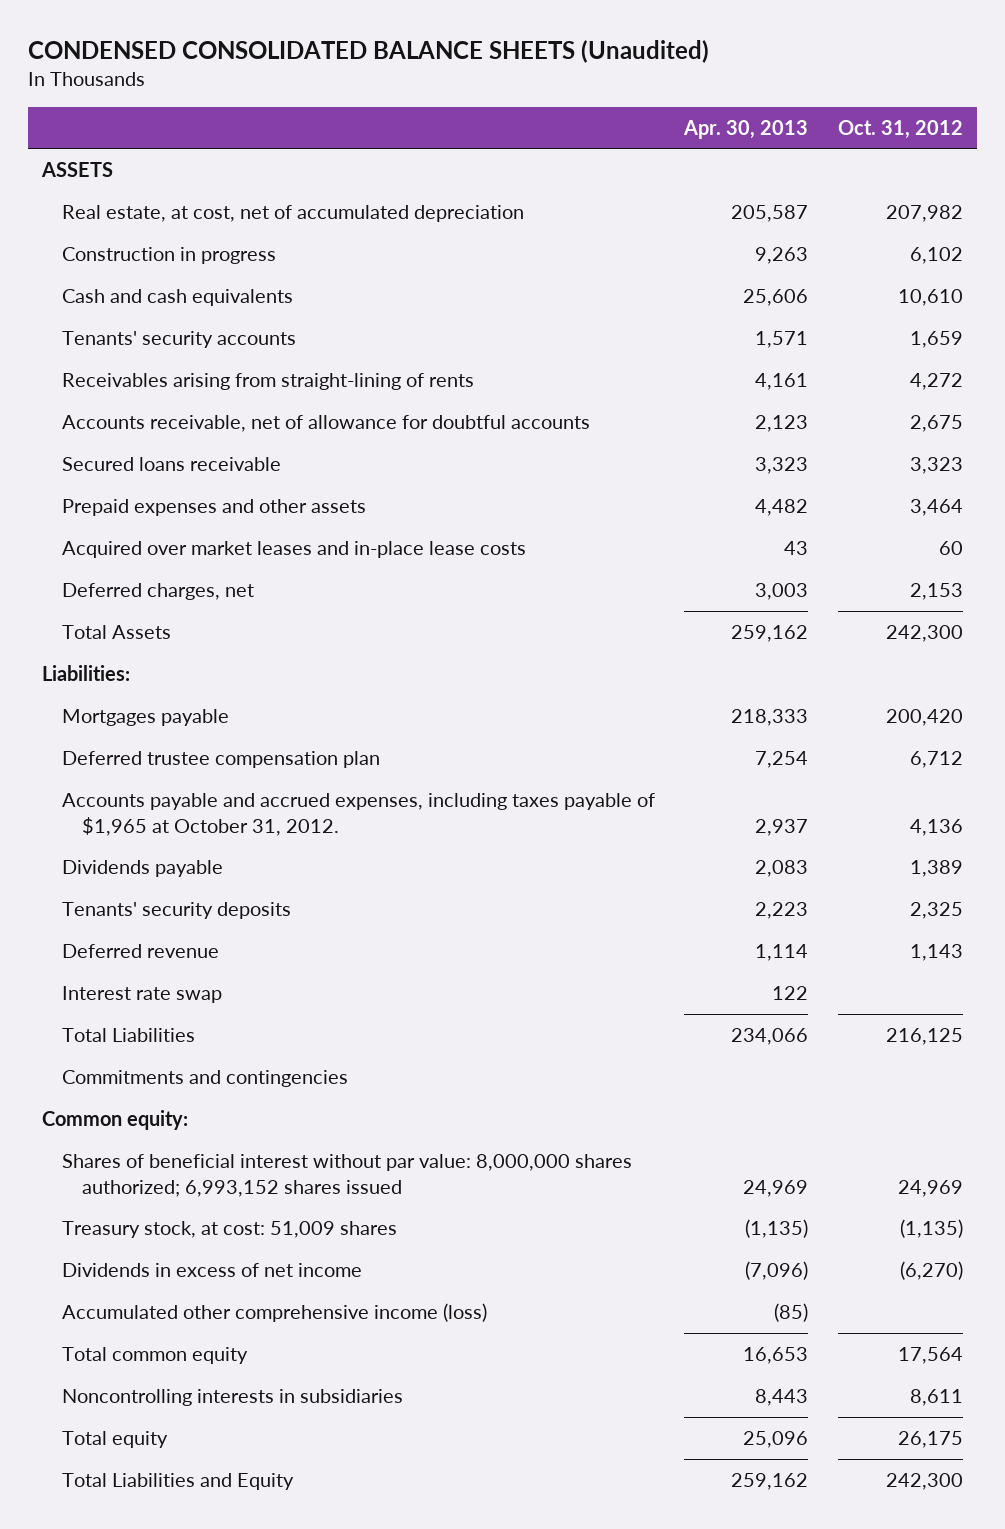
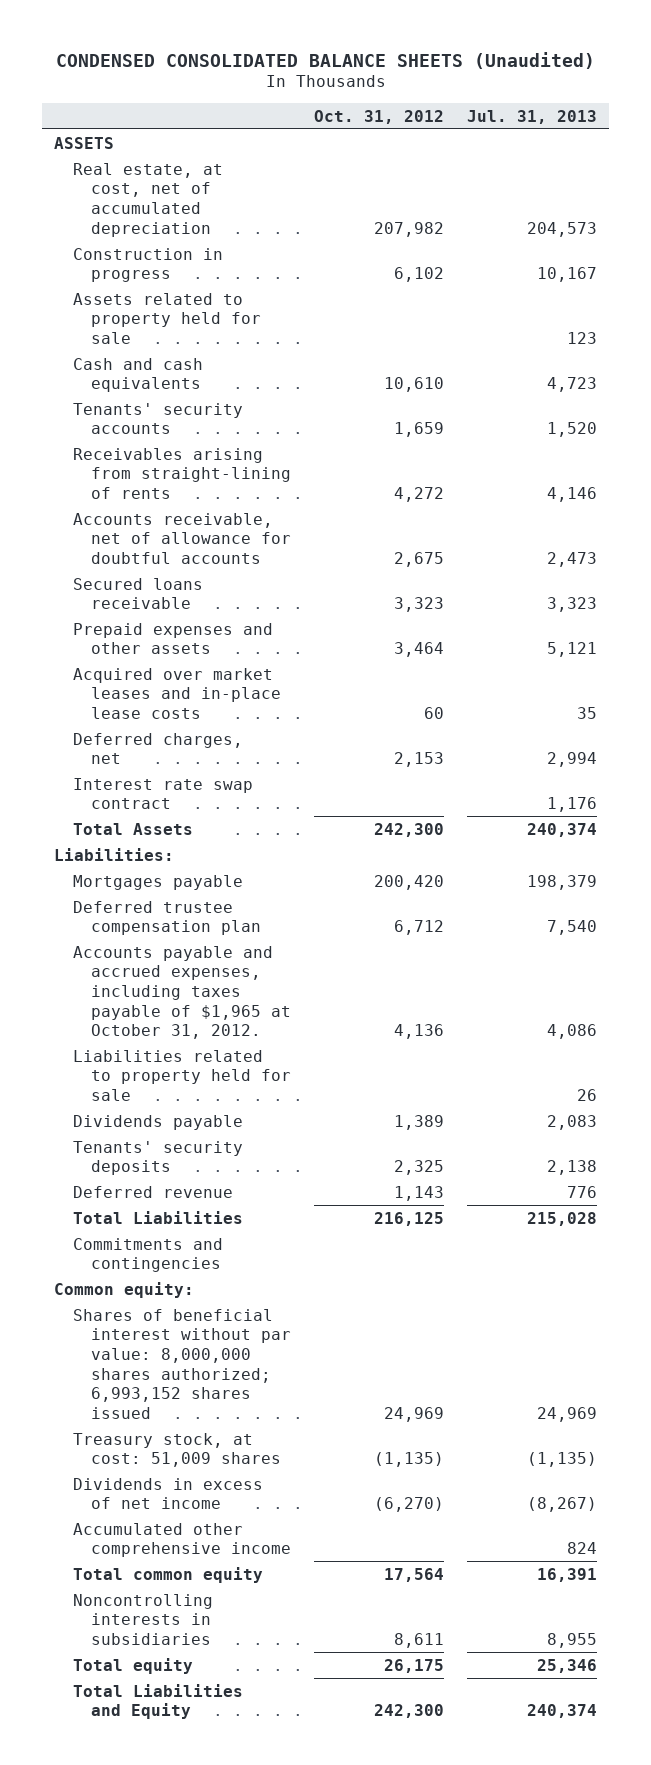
- | Apr. 30, 2013 | Oct. 31, 2012
+ | Oct. 31, 2012 | Jul. 31, 2013
+ Assets related to property held for sale | | 123
+ Interest rate swap contract | | 1,176
+ Liabilities related to property held for sale | | 26
- Interest rate swap | 122 |
- Accumulated other comprehensive income (loss) | (85) |
+ Accumulated other comprehensive income | | 824

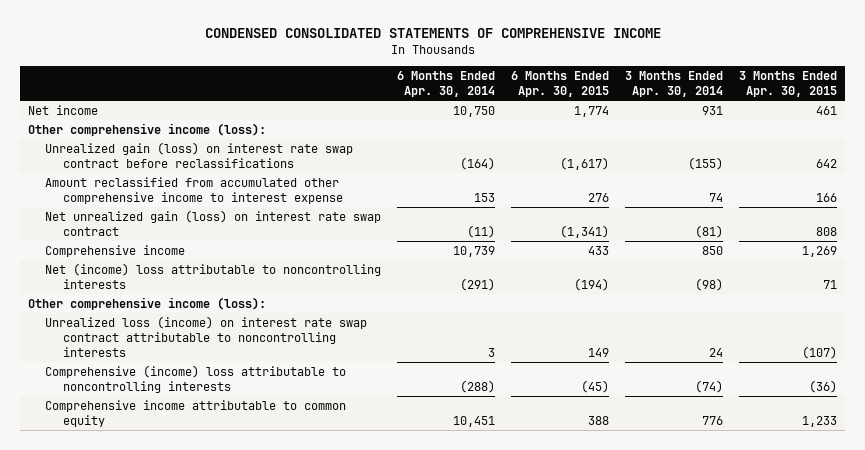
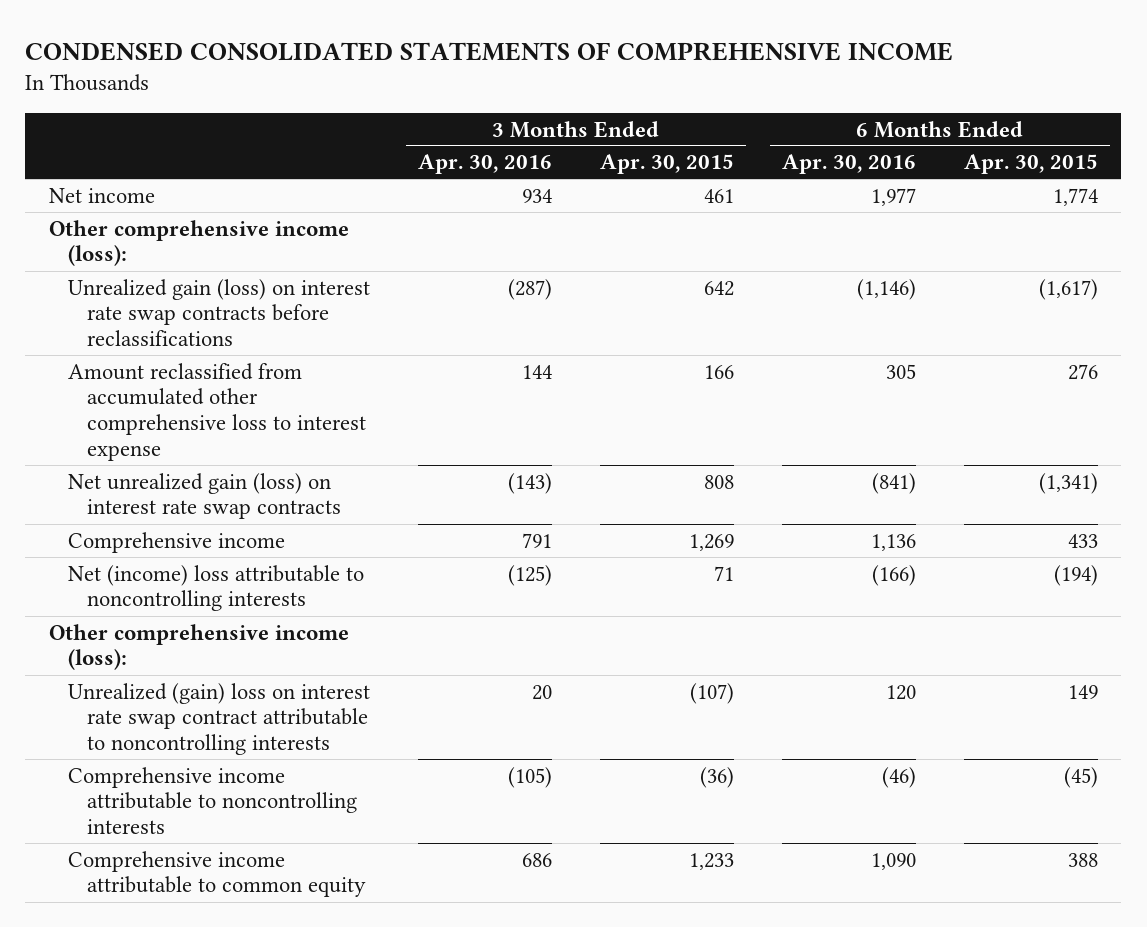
- | 6 Months Ended Apr. 30, 2014 | 6 Months Ended Apr. 30, 2015 | 3 Months Ended Apr. 30, 2014 | 3 Months Ended Apr. 30, 2015
+ | 3 Months Ended Apr. 30, 2016 | 3 Months Ended Apr. 30, 2015 | 6 Months Ended Apr. 30, 2016 | 6 Months Ended Apr. 30, 2015
- Unrealized gain (loss) on interest rate swap contract before reclassifications | (164) | (1,617) | (155) | 642
- Amount reclassified from accumulated other comprehensive income to interest expense | 153 | 276 | 74 | 166
- Net unrealized gain (loss) on interest rate swap contract | (11) | (1,341) | (81) | 808
+ Unrealized gain (loss) on interest rate swap contracts before reclassifications | (287) | 642 | (1,146) | (1,617)
+ Amount reclassified from accumulated other comprehensive loss to interest expense | 144 | 166 | 305 | 276
+ Net unrealized gain (loss) on interest rate swap contracts | (143) | 808 | (841) | (1,341)
- Unrealized loss (income) on interest rate swap contract attributable to noncontrolling interests | 3 | 149 | 24 | (107)
- Comprehensive (income) loss attributable to noncontrolling interests | (288) | (45) | (74) | (36)
+ Unrealized (gain) loss on interest rate swap contract attributable to noncontrolling interests | 20 | (107) | 120 | 149
+ Comprehensive income attributable to noncontrolling interests | (105) | (36) | (46) | (45)

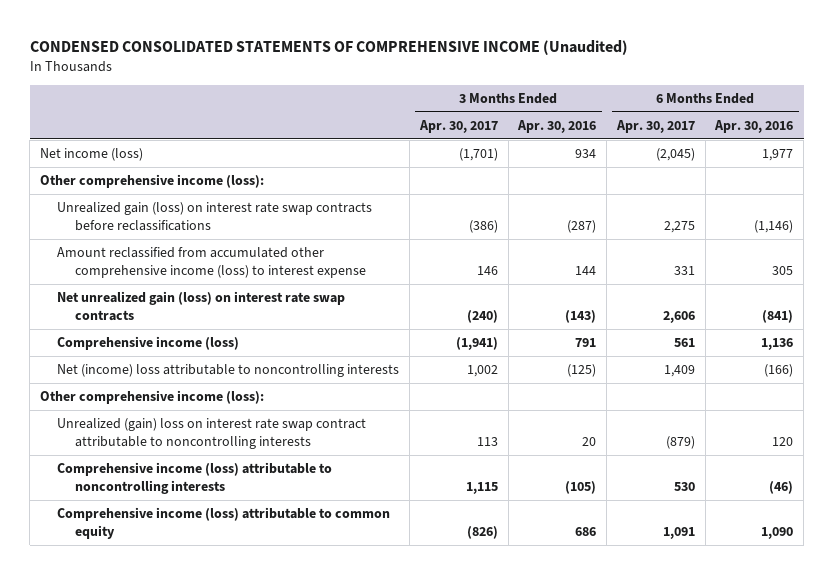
- CONDENSED CONSOLIDATED STATEMENTS OF COMPREHENSIVE INCOME
+ CONDENSED CONSOLIDATED STATEMENTS OF COMPREHENSIVE INCOME (Unaudited)
- | 3 Months Ended Apr. 30, 2016 | 3 Months Ended Apr. 30, 2015 | 6 Months Ended Apr. 30, 2016 | 6 Months Ended Apr. 30, 2015
+ | 3 Months Ended Apr. 30, 2017 | 3 Months Ended Apr. 30, 2016 | 6 Months Ended Apr. 30, 2017 | 6 Months Ended Apr. 30, 2016
- Net income | 934 | 461 | 1,977 | 1,774
+ Net income (loss) | (1,701) | 934 | (2,045) | 1,977
- Amount reclassified from accumulated other comprehensive loss to interest expense | 144 | 166 | 305 | 276
+ Amount reclassified from accumulated other comprehensive income (loss) to interest expense | 146 | 144 | 331 | 305
- Comprehensive income | 791 | 1,269 | 1,136 | 433
+ Comprehensive income (loss) | (1,941) | 791 | 561 | 1,136
- Comprehensive income attributable to noncontrolling interests | (105) | (36) | (46) | (45)
- Comprehensive income attributable to common equity | 686 | 1,233 | 1,090 | 388
+ Comprehensive income (loss) attributable to noncontrolling interests | 1,115 | (105) | 530 | (46)
+ Comprehensive income (loss) attributable to common equity | (826) | 686 | 1,091 | 1,090

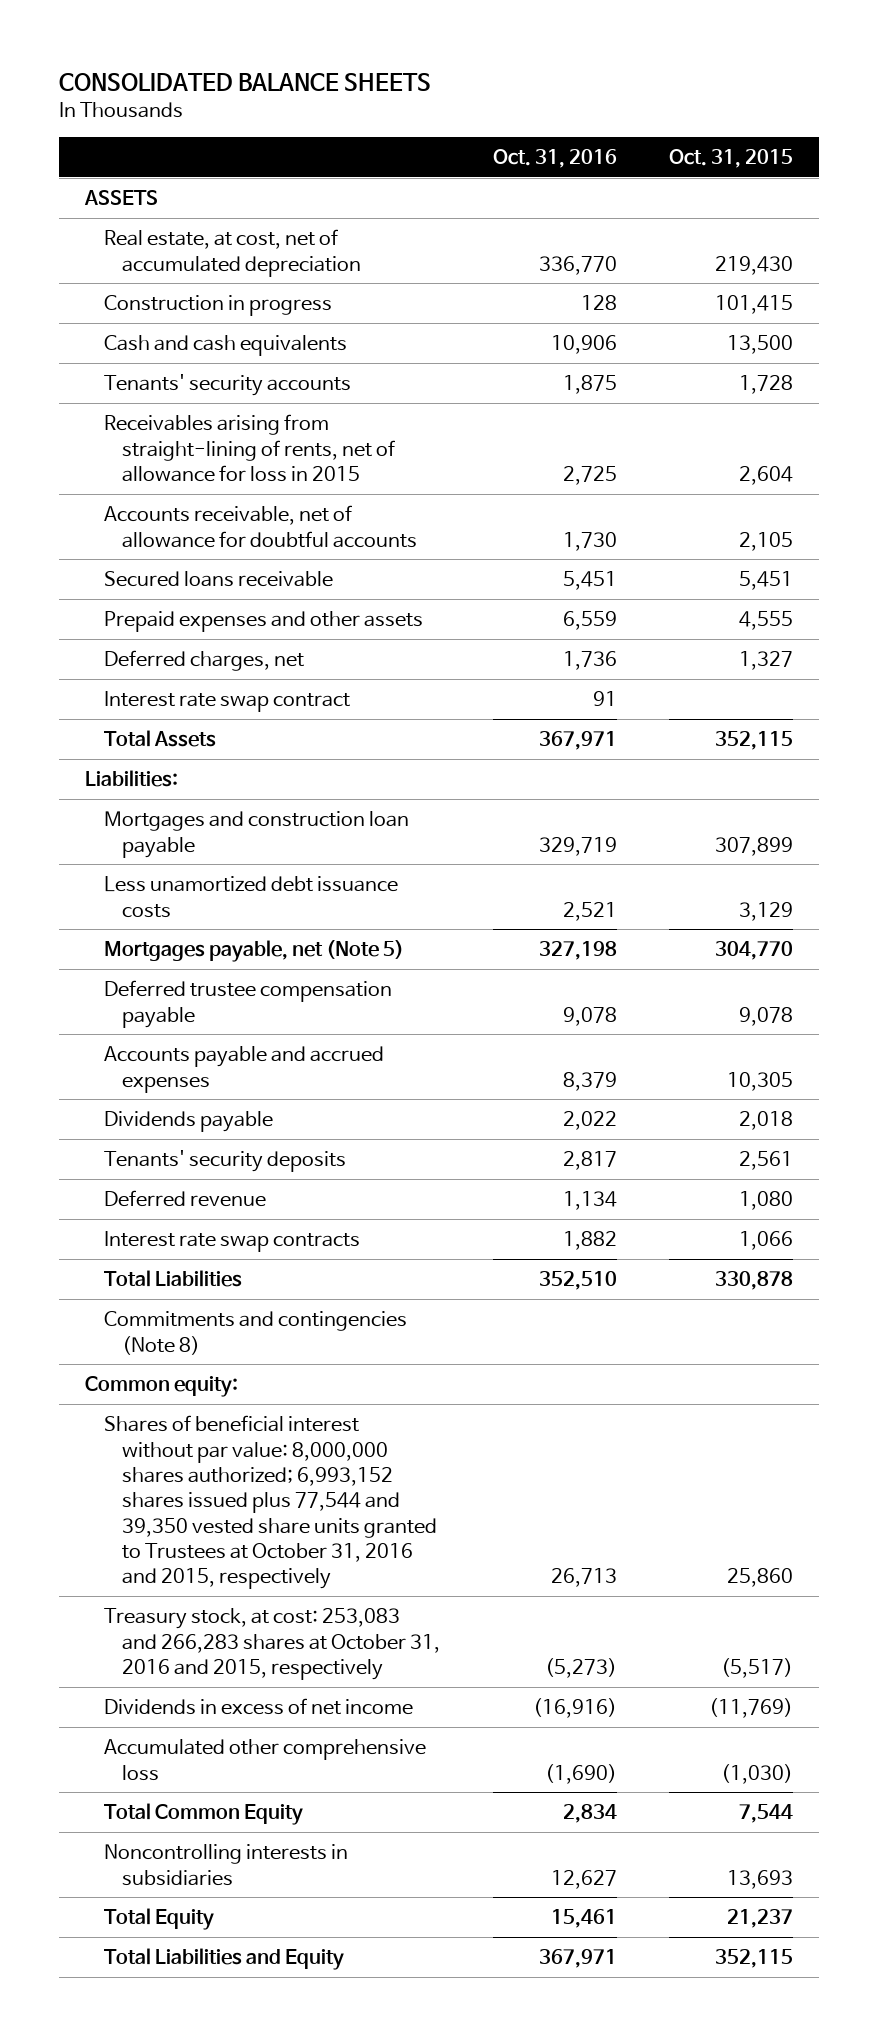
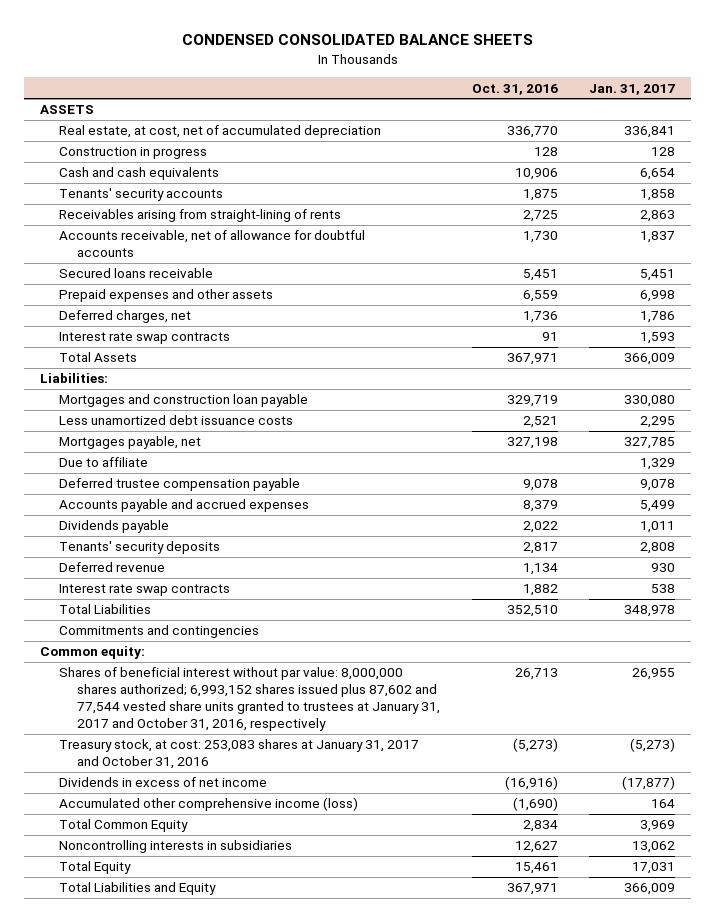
- CONSOLIDATED BALANCE SHEETS
+ CONDENSED CONSOLIDATED BALANCE SHEETS
- | Oct. 31, 2016 | Oct. 31, 2015
+ | Oct. 31, 2016 | Jan. 31, 2017
- Receivables arising from straight-lining of rents, net of allowance for loss in 2015 | 2,725 | 2,604
+ Receivables arising from straight-lining of rents | 2,725 | 2,863
- Interest rate swap contract | 91 |
+ Interest rate swap contracts | 91 | 1,593
- Mortgages payable, net (Note 5) | 327,198 | 304,770
+ Mortgages payable, net | 327,198 | 327,785
+ Due to affiliate | | 1,329
- Commitments and contingencies (Note 8)
+ Commitments and contingencies
- Shares of beneficial interest without par value: 8,000,000 shares authorized; 6,993,152 shares issued plus 77,544 and 39,350 vested share units granted to Trustees at October 31, 2016 and 2015, respectively | 26,713 | 25,860
- Treasury stock, at cost: 253,083 and 266,283 shares at October 31, 2016 and 2015, respectively | (5,273) | (5,517)
+ Shares of beneficial interest without par value: 8,000,000 shares authorized; 6,993,152 shares issued plus 87,602 and 77,544 vested share units granted to trustees at January 31, 2017 and October 31, 2016, respectively | 26,713 | 26,955
+ Treasury stock, at cost: 253,083 shares at January 31, 2017 and October 31, 2016 | (5,273) | (5,273)
- Accumulated other comprehensive loss | (1,690) | (1,030)
+ Accumulated other comprehensive income (loss) | (1,690) | 164

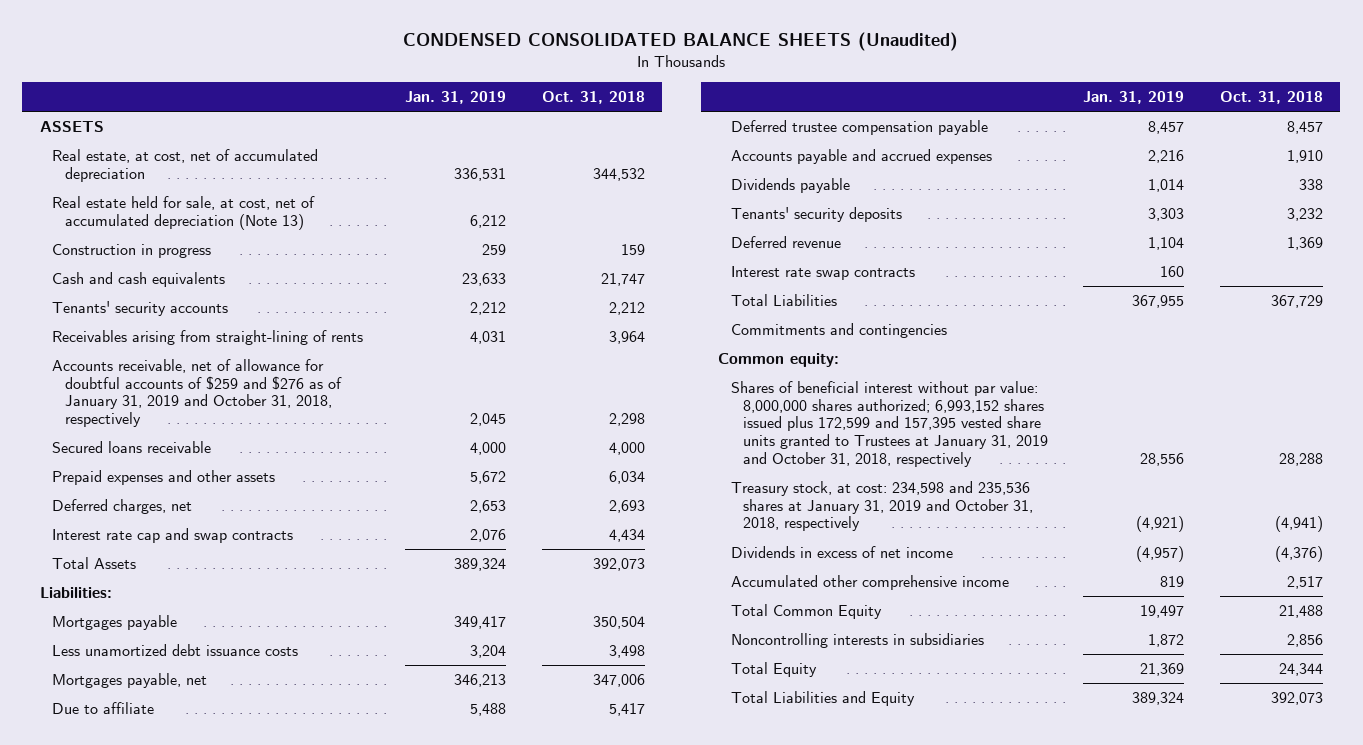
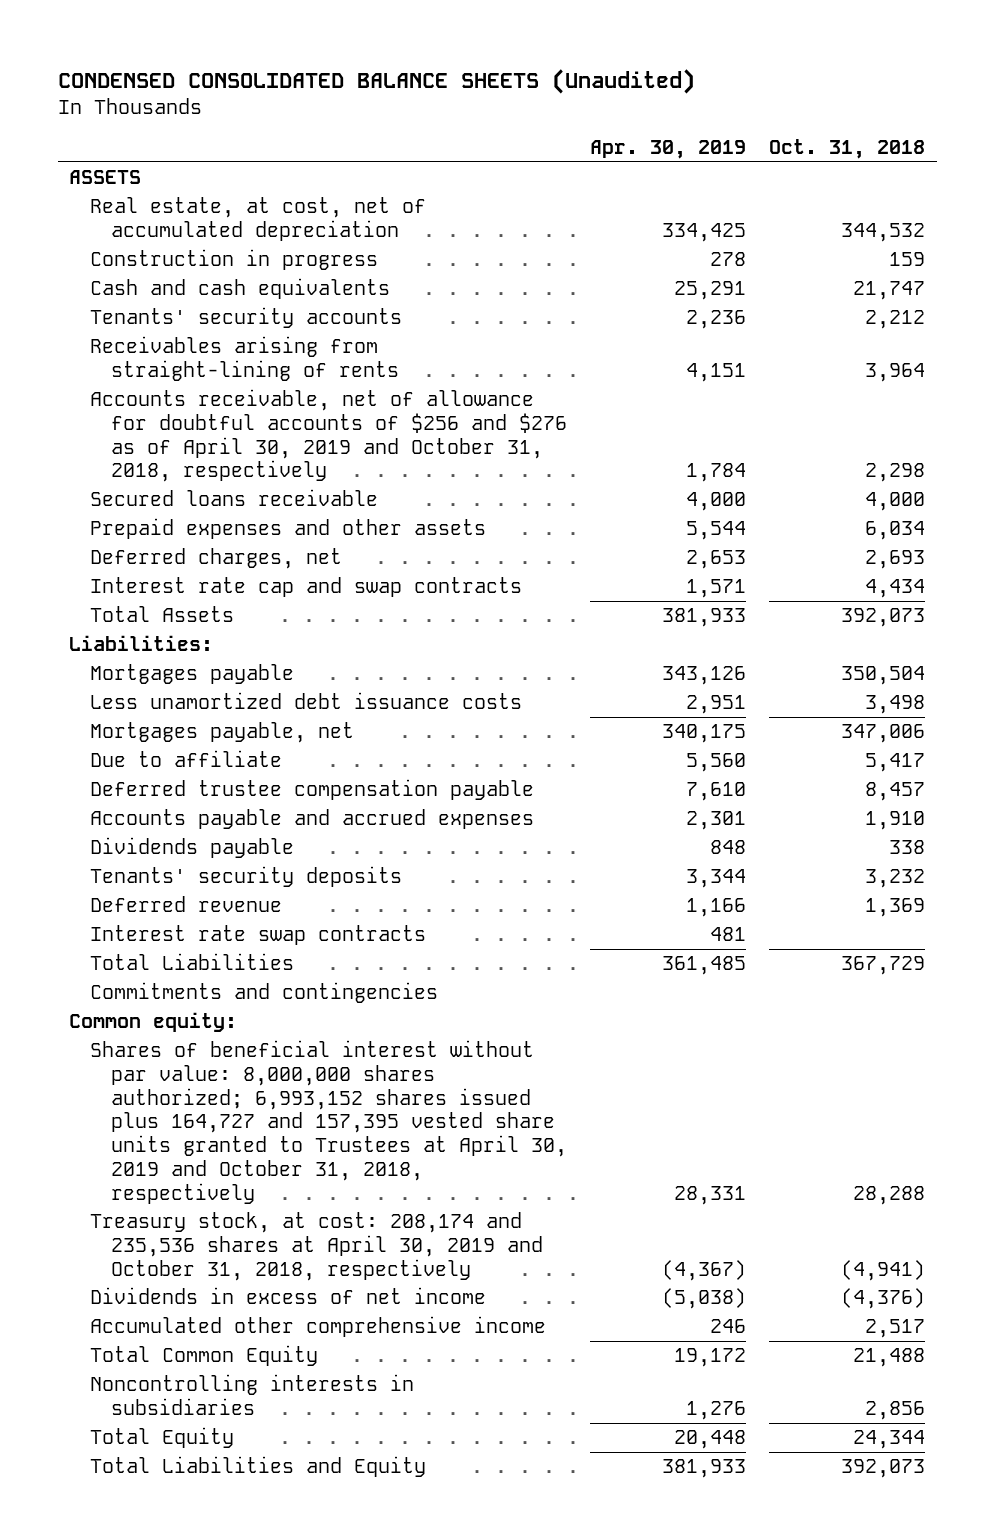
- | Jan. 31, 2019 | Oct. 31, 2018
+ | Apr. 30, 2019 | Oct. 31, 2018
- Real estate held for sale, at cost, net of accumulated depreciation (Note 13) | 6,212 |
- Accounts receivable, net of allowance for doubtful accounts of $259 and $276 as of January 31, 2019 and October 31, 2018, respectively | 2,045 | 2,298
+ Accounts receivable, net of allowance for doubtful accounts of $256 and $276 as of April 30, 2019 and October 31, 2018, respectively | 1,784 | 2,298
- Shares of beneficial interest without par value: 8,000,000 shares authorized; 6,993,152 shares issued plus 172,599 and 157,395 vested share units granted to Trustees at January 31, 2019 and October 31, 2018, respectively | 28,556 | 28,288
- Treasury stock, at cost: 234,598 and 235,536 shares at January 31, 2019 and October 31, 2018, respectively | (4,921) | (4,941)
+ Shares of beneficial interest without par value: 8,000,000 shares authorized; 6,993,152 shares issued plus 164,727 and 157,395 vested share units granted to Trustees at April 30, 2019 and October 31, 2018, respectively | 28,331 | 28,288
+ Treasury stock, at cost: 208,174 and 235,536 shares at April 30, 2019 and October 31, 2018, respectively | (4,367) | (4,941)

